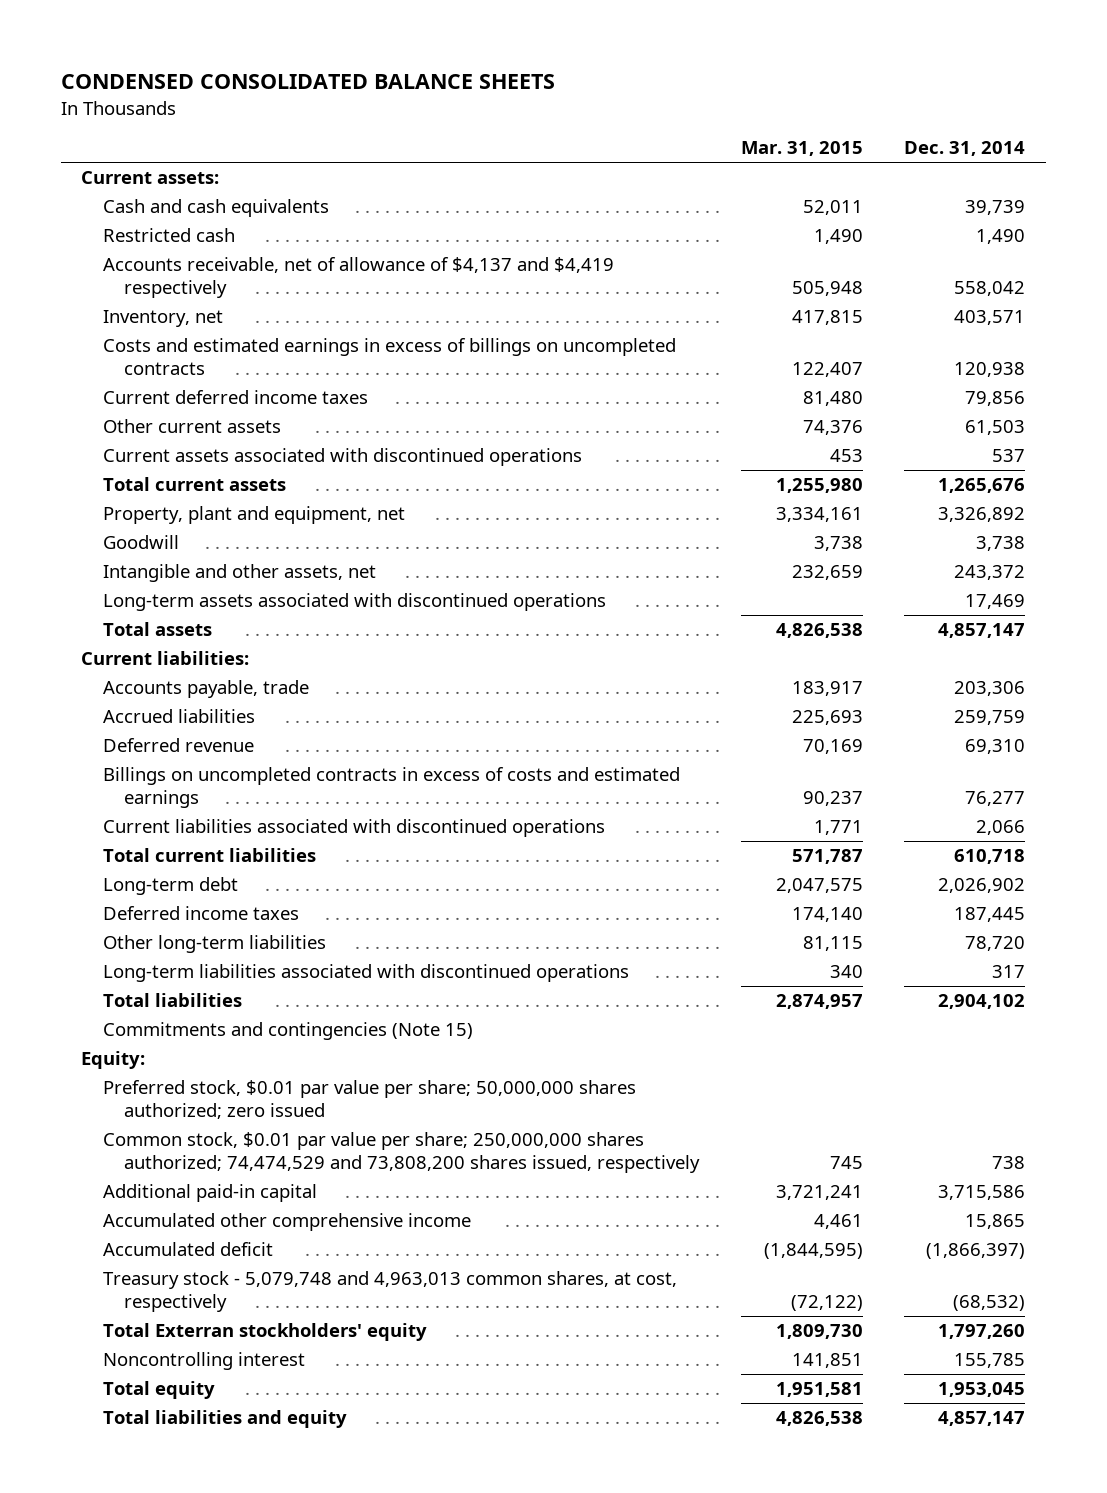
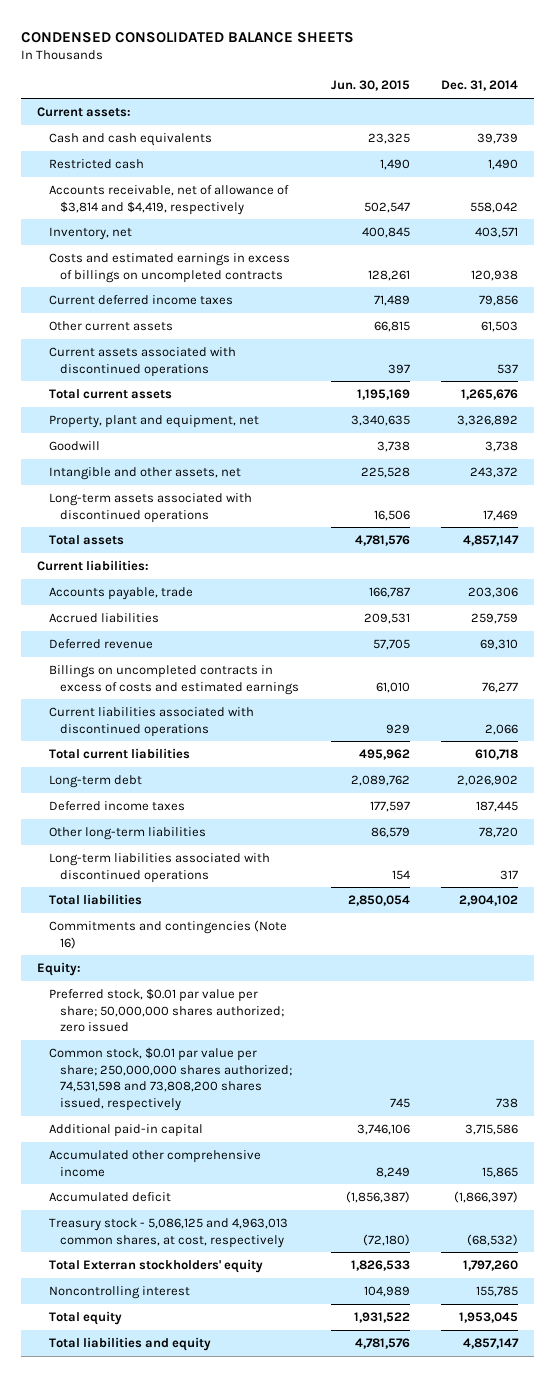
- | Mar. 31, 2015 | Dec. 31, 2014
+ | Jun. 30, 2015 | Dec. 31, 2014
- Accounts receivable, net of allowance of $4,137 and $4,419 respectively | 505,948 | 558,042
+ Accounts receivable, net of allowance of $3,814 and $4,419, respectively | 502,547 | 558,042
- Commitments and contingencies (Note 15)
+ Commitments and contingencies (Note 16)
- Common stock, $0.01 par value per share; 250,000,000 shares authorized; 74,474,529 and 73,808,200 shares issued, respectively | 745 | 738
+ Common stock, $0.01 par value per share; 250,000,000 shares authorized; 74,531,598 and 73,808,200 shares issued, respectively | 745 | 738
- Treasury stock - 5,079,748 and 4,963,013 common shares, at cost, respectively | (72,122) | (68,532)
+ Treasury stock - 5,086,125 and 4,963,013 common shares, at cost, respectively | (72,180) | (68,532)

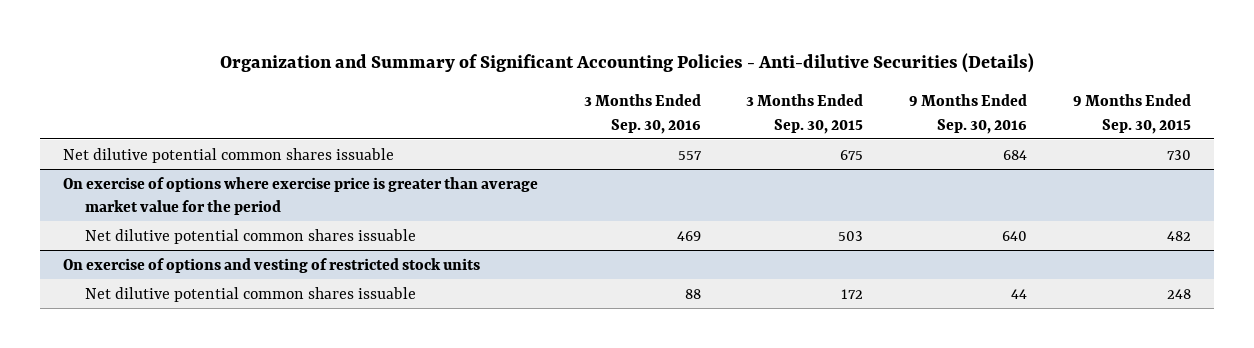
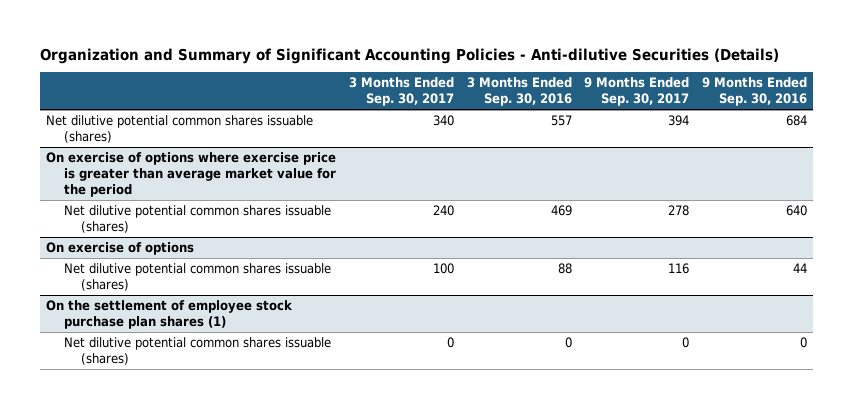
- | 3 Months Ended Sep. 30, 2016 | 3 Months Ended Sep. 30, 2015 | 9 Months Ended Sep. 30, 2016 | 9 Months Ended Sep. 30, 2015
+ | 3 Months Ended Sep. 30, 2017 | 3 Months Ended Sep. 30, 2016 | 9 Months Ended Sep. 30, 2017 | 9 Months Ended Sep. 30, 2016
- Net dilutive potential common shares issuable | 557 | 675 | 684 | 730
+ Net dilutive potential common shares issuable (shares) | 340 | 557 | 394 | 684
@ On exercise of options where exercise price is greater than average market value for the period
- Net dilutive potential common shares issuable | 469 | 503 | 640 | 482
- On exercise of options and vesting of restricted stock units
- Net dilutive potential common shares issuable | 88 | 172 | 44 | 248
@ On exercise of options where exercise price is greater than average market value for the period
+ Net dilutive potential common shares issuable (shares) | 240 | 469 | 278 | 640
+ On exercise of options
+ Net dilutive potential common shares issuable (shares) | 100 | 88 | 116 | 44
+ On the settlement of employee stock purchase plan shares (1)
+ Net dilutive potential common shares issuable (shares) | 0 | 0 | 0 | 0

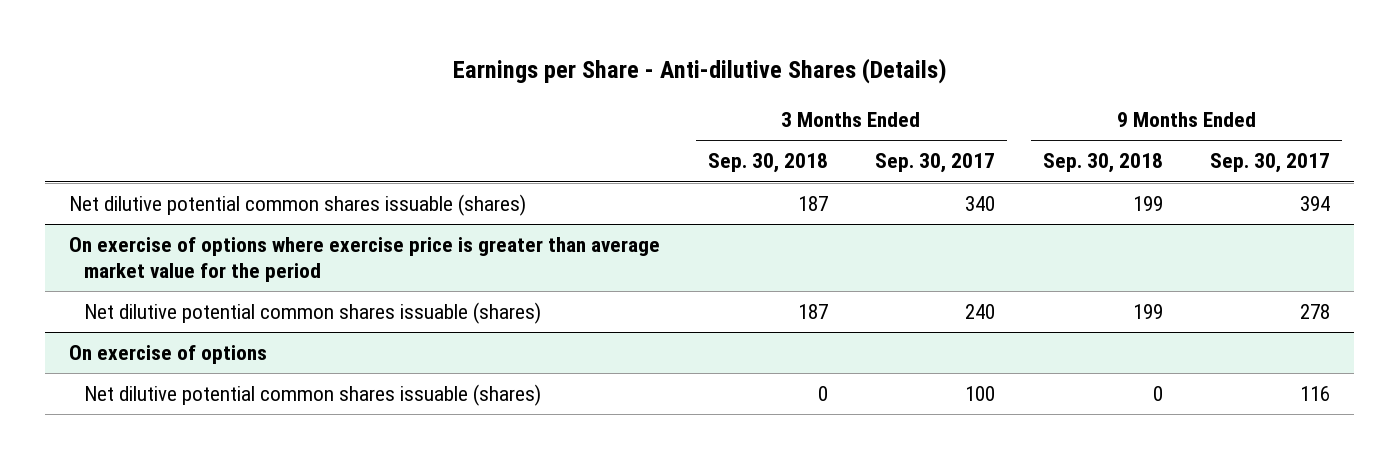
- Organization and Summary of Significant Accounting Policies - Anti-dilutive Securities (Details)
+ Earnings per Share - Anti-dilutive Shares (Details)
- | 3 Months Ended Sep. 30, 2017 | 3 Months Ended Sep. 30, 2016 | 9 Months Ended Sep. 30, 2017 | 9 Months Ended Sep. 30, 2016
+ | 3 Months Ended Sep. 30, 2018 | 3 Months Ended Sep. 30, 2017 | 9 Months Ended Sep. 30, 2018 | 9 Months Ended Sep. 30, 2017
- On the settlement of employee stock purchase plan shares (1)
- Net dilutive potential common shares issuable (shares) | 0 | 0 | 0 | 0

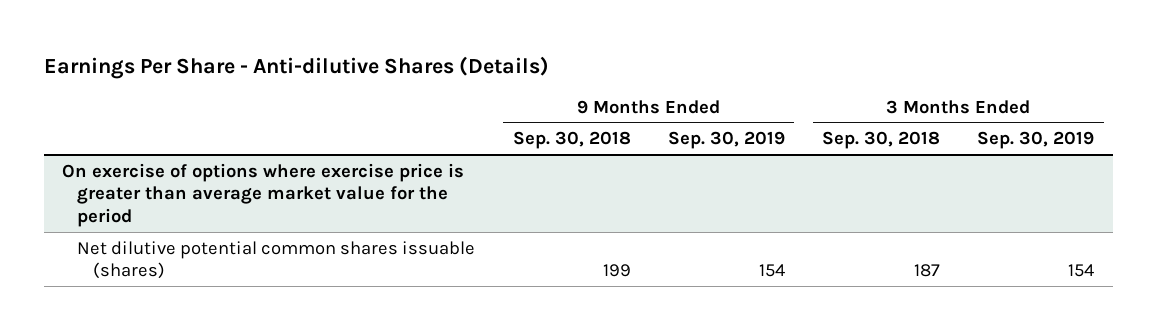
- Earnings per Share - Anti-dilutive Shares (Details)
+ Earnings Per Share - Anti-dilutive Shares (Details)
- | 3 Months Ended Sep. 30, 2018 | 3 Months Ended Sep. 30, 2017 | 9 Months Ended Sep. 30, 2018 | 9 Months Ended Sep. 30, 2017
+ | 9 Months Ended Sep. 30, 2018 | 9 Months Ended Sep. 30, 2019 | 3 Months Ended Sep. 30, 2018 | 3 Months Ended Sep. 30, 2019
- Net dilutive potential common shares issuable (shares) | 187 | 340 | 199 | 394
- On exercise of options
- Net dilutive potential common shares issuable (shares) | 0 | 100 | 0 | 116

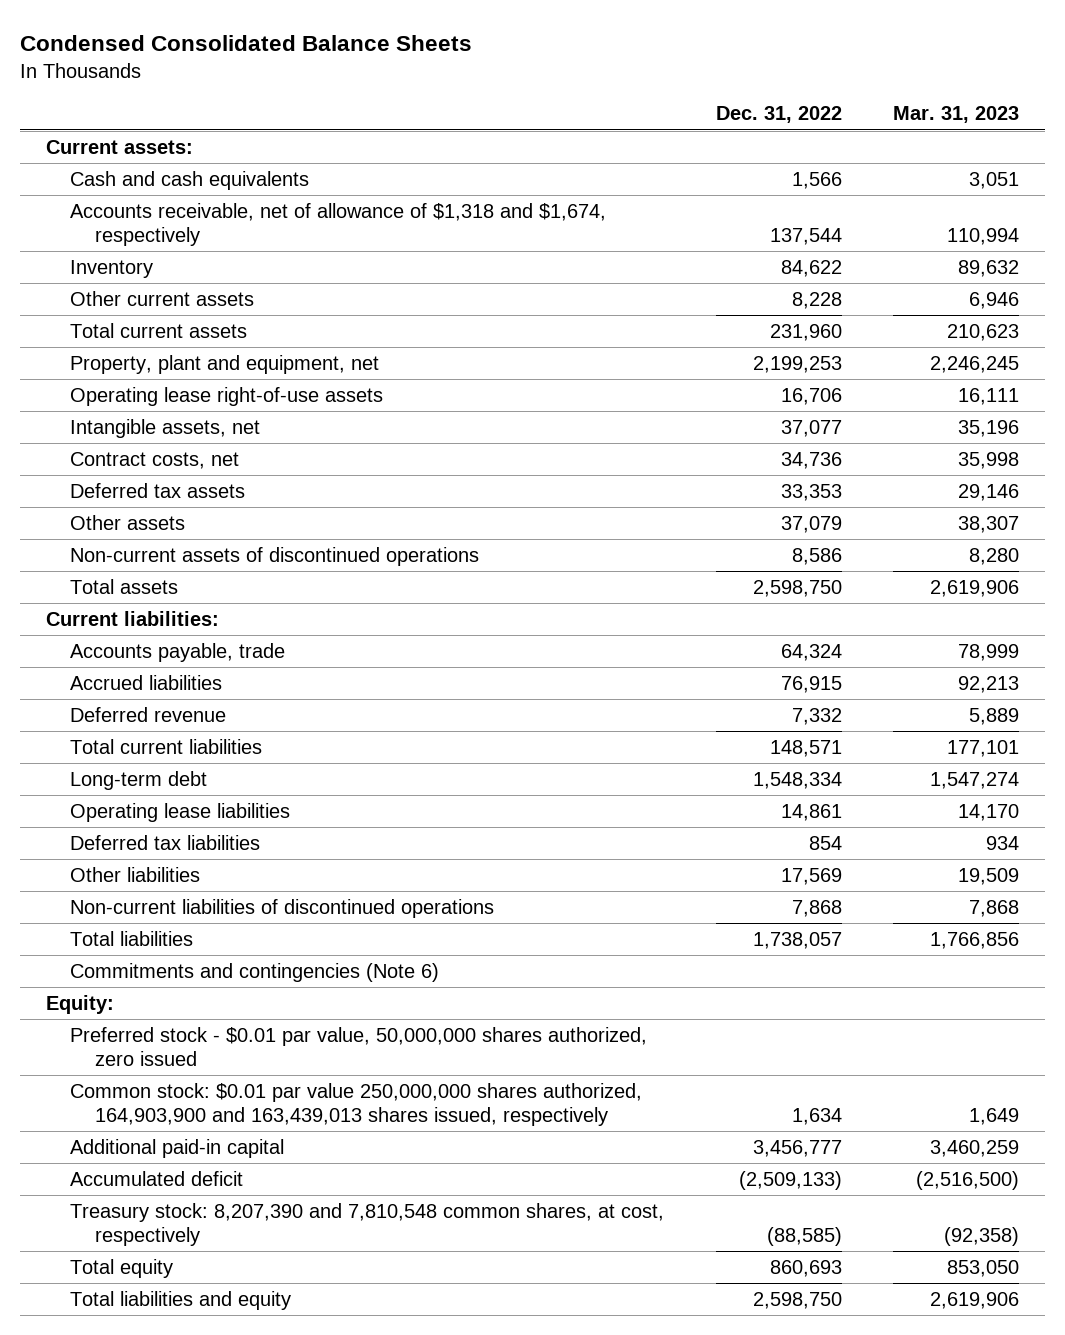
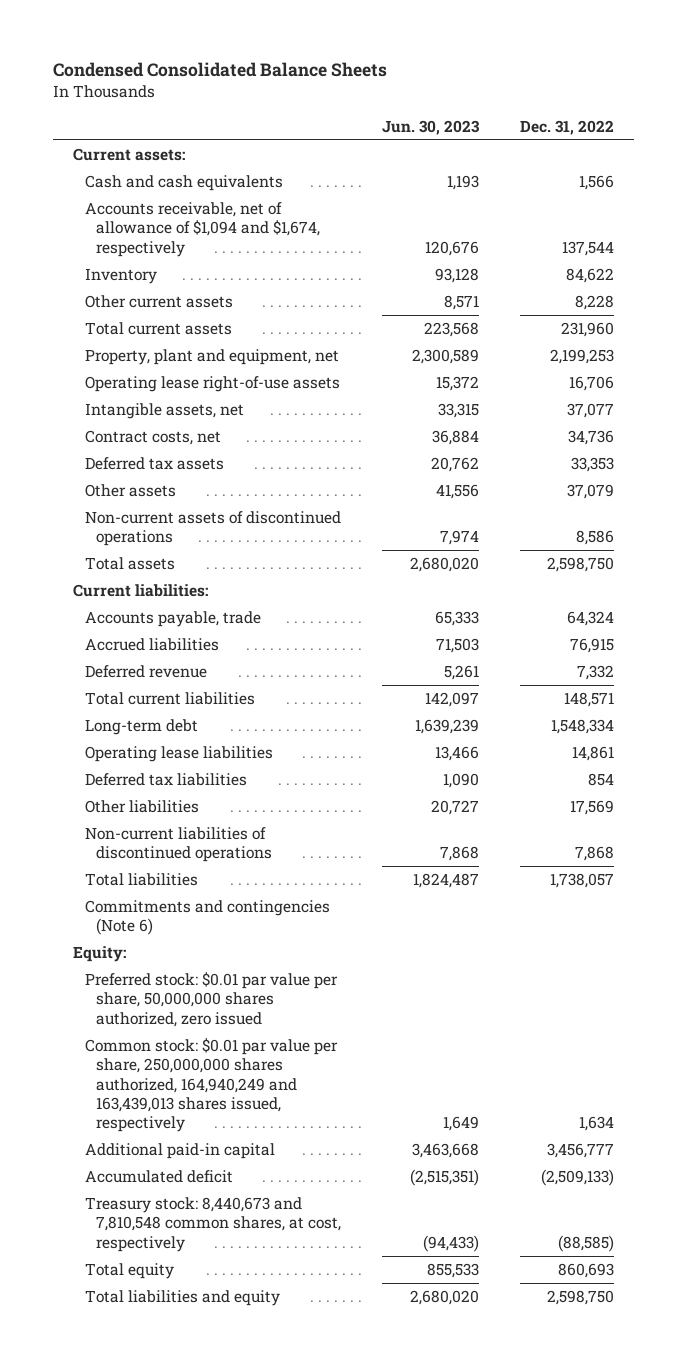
- | Dec. 31, 2022 | Mar. 31, 2023
+ | Jun. 30, 2023 | Dec. 31, 2022
- Accounts receivable, net of allowance of $1,318 and $1,674, respectively | 137,544 | 110,994
+ Accounts receivable, net of allowance of $1,094 and $1,674, respectively | 120,676 | 137,544
- Preferred stock - $0.01 par value, 50,000,000 shares authorized, zero issued
- Common stock: $0.01 par value 250,000,000 shares authorized, 164,903,900 and 163,439,013 shares issued, respectively | 1,634 | 1,649
+ Preferred stock: $0.01 par value per share, 50,000,000 shares authorized, zero issued
+ Common stock: $0.01 par value per share, 250,000,000 shares authorized, 164,940,249 and 163,439,013 shares issued, respectively | 1,649 | 1,634
- Treasury stock: 8,207,390 and 7,810,548 common shares, at cost, respectively | (88,585) | (92,358)
+ Treasury stock: 8,440,673 and 7,810,548 common shares, at cost, respectively | (94,433) | (88,585)

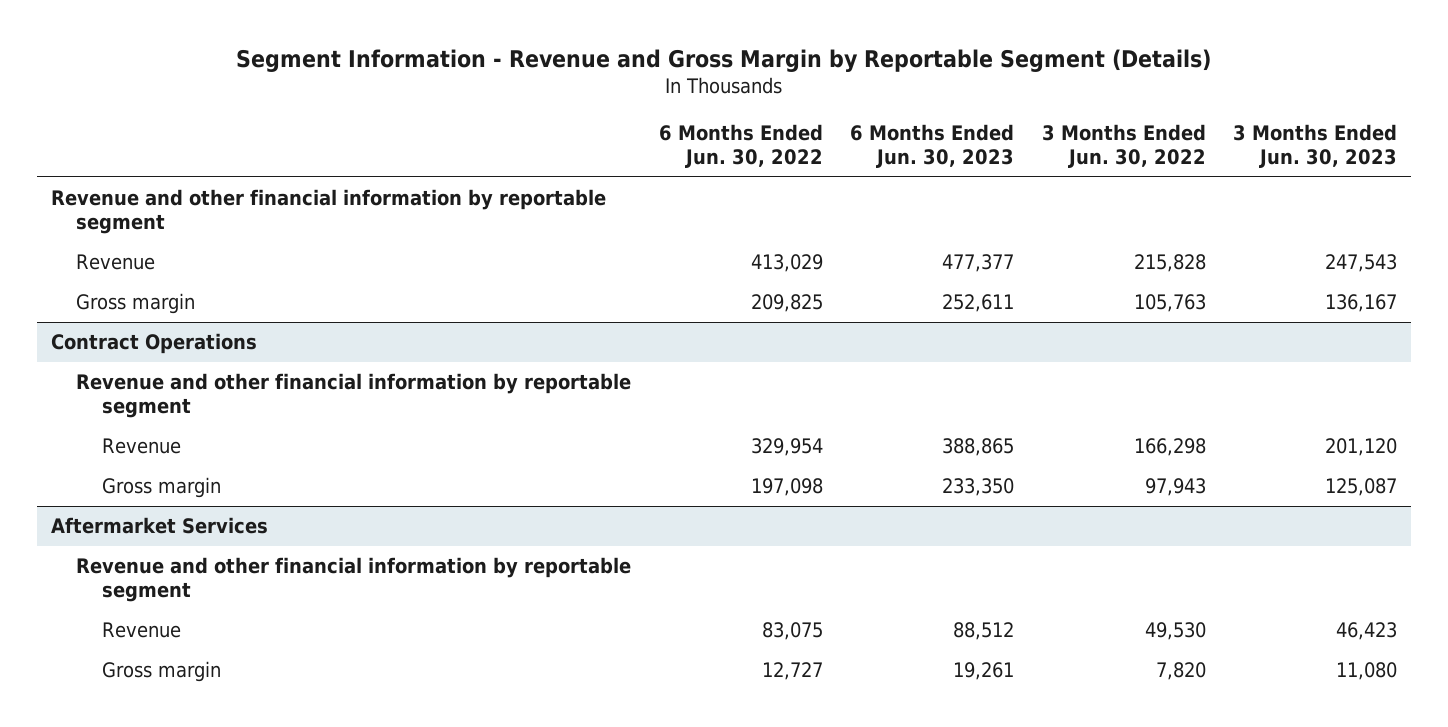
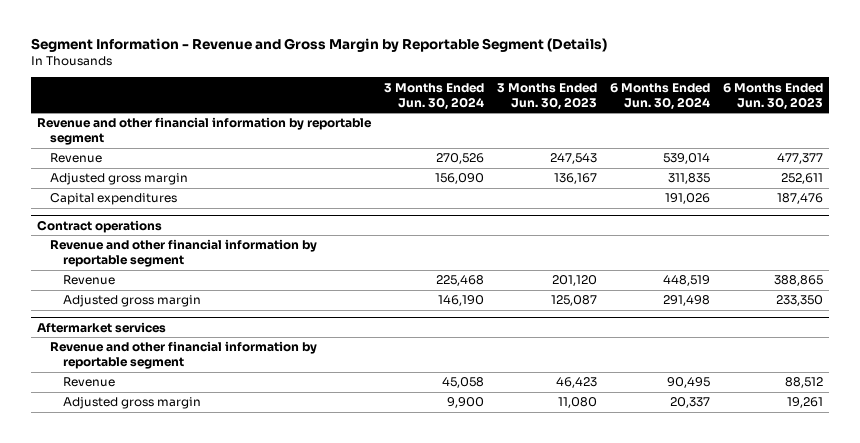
- | 6 Months Ended Jun. 30, 2022 | 6 Months Ended Jun. 30, 2023 | 3 Months Ended Jun. 30, 2022 | 3 Months Ended Jun. 30, 2023
+ | 3 Months Ended Jun. 30, 2024 | 3 Months Ended Jun. 30, 2023 | 6 Months Ended Jun. 30, 2024 | 6 Months Ended Jun. 30, 2023
- Gross margin | 209,825 | 252,611 | 105,763 | 136,167
- Contract Operations
+ Adjusted gross margin | 156,090 | 136,167 | 311,835 | 252,611
+ Capital expenditures | | | 191,026 | 187,476
+ Contract operations
- Gross margin | 197,098 | 233,350 | 97,943 | 125,087
- Aftermarket Services
+ Adjusted gross margin | 146,190 | 125,087 | 291,498 | 233,350
+ Aftermarket services
- Gross margin | 12,727 | 19,261 | 7,820 | 11,080
+ Adjusted gross margin | 9,900 | 11,080 | 20,337 | 19,261

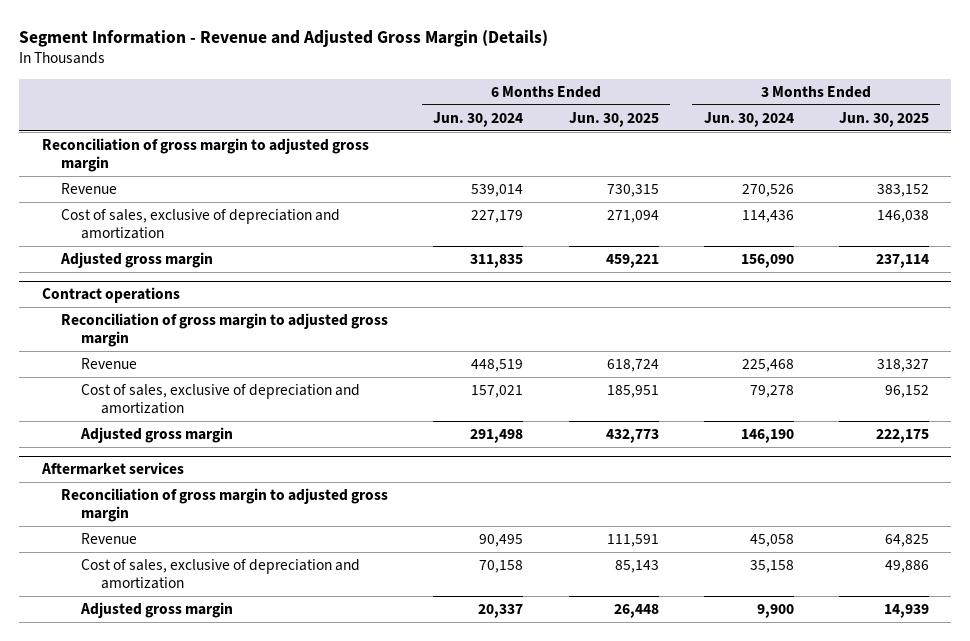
- Segment Information - Revenue and Gross Margin by Reportable Segment (Details)
+ Segment Information - Revenue and Adjusted Gross Margin (Details)
- | 3 Months Ended Jun. 30, 2024 | 3 Months Ended Jun. 30, 2023 | 6 Months Ended Jun. 30, 2024 | 6 Months Ended Jun. 30, 2023
+ | 6 Months Ended Jun. 30, 2024 | 6 Months Ended Jun. 30, 2025 | 3 Months Ended Jun. 30, 2024 | 3 Months Ended Jun. 30, 2025
- Revenue and other financial information by reportable segment
+ Reconciliation of gross margin to adjusted gross margin
+ Cost of sales, exclusive of depreciation and amortization | 227,179 | 271,094 | 114,436 | 146,038
- Capital expenditures | | | 191,026 | 187,476
@ Contract operations
- Revenue and other financial information by reportable segment
+ Reconciliation of gross margin to adjusted gross margin
+ Cost of sales, exclusive of depreciation and amortization | 157,021 | 185,951 | 79,278 | 96,152
@ Aftermarket services
- Revenue and other financial information by reportable segment
+ Reconciliation of gross margin to adjusted gross margin
+ Cost of sales, exclusive of depreciation and amortization | 70,158 | 85,143 | 35,158 | 49,886

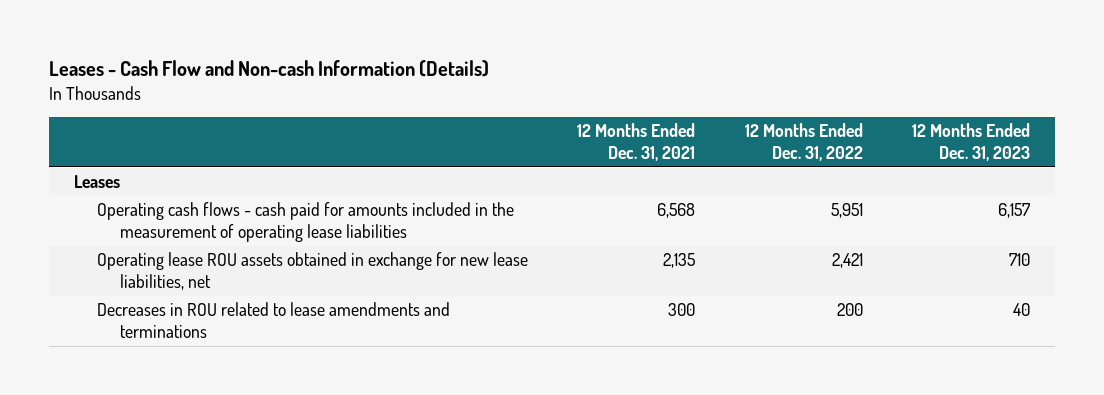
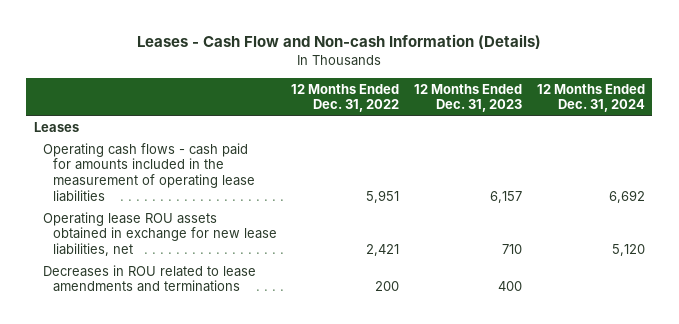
- | 12 Months Ended Dec. 31, 2021 | 12 Months Ended Dec. 31, 2022 | 12 Months Ended Dec. 31, 2023
+ | 12 Months Ended Dec. 31, 2022 | 12 Months Ended Dec. 31, 2023 | 12 Months Ended Dec. 31, 2024
- Decreases in ROU related to lease amendments and terminations | 300 | 200 | 40
+ Decreases in ROU related to lease amendments and terminations | 200 | 400 |

